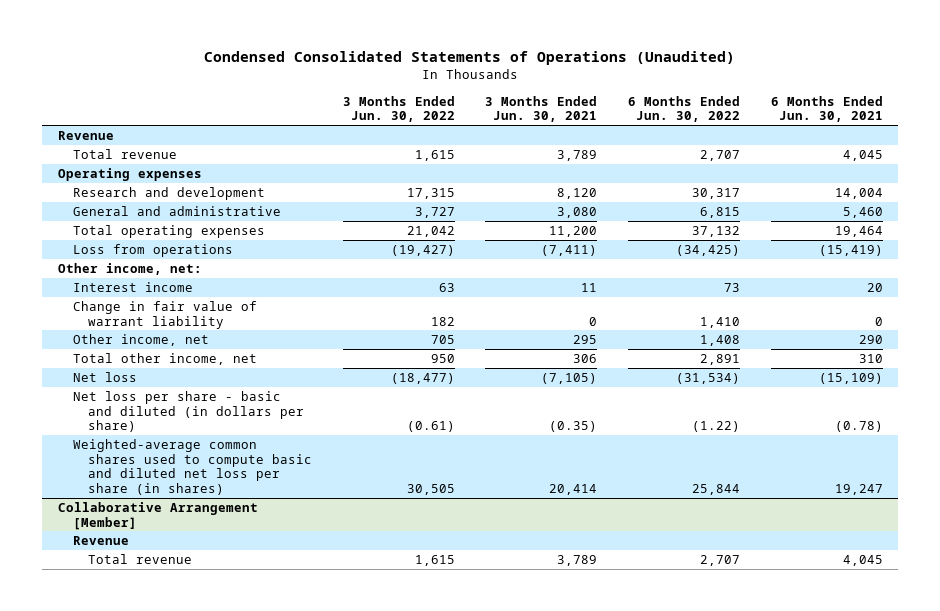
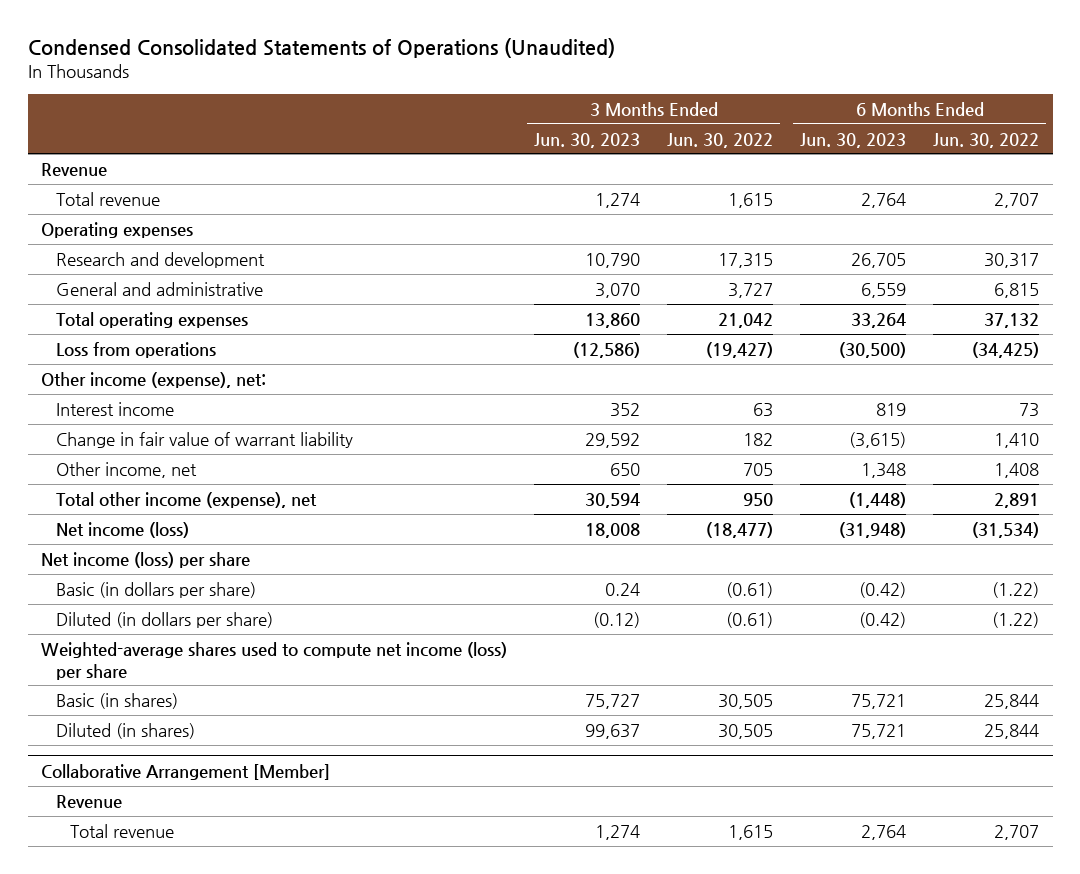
- | 3 Months Ended Jun. 30, 2022 | 3 Months Ended Jun. 30, 2021 | 6 Months Ended Jun. 30, 2022 | 6 Months Ended Jun. 30, 2021
+ | 3 Months Ended Jun. 30, 2023 | 3 Months Ended Jun. 30, 2022 | 6 Months Ended Jun. 30, 2023 | 6 Months Ended Jun. 30, 2022
- Other income, net:
+ Other income (expense), net:
- Total other income, net | 950 | 306 | 2,891 | 310
- Net loss | (18,477) | (7,105) | (31,534) | (15,109)
- Net loss per share - basic and diluted (in dollars per share) | (0.61) | (0.35) | (1.22) | (0.78)
- Weighted-average common shares used to compute basic and diluted net loss per share (in shares) | 30,505 | 20,414 | 25,844 | 19,247
+ Total other income (expense), net | 30,594 | 950 | (1,448) | 2,891
+ Net income (loss) | 18,008 | (18,477) | (31,948) | (31,534)
+ Net income (loss) per share
+ Basic (in dollars per share) | 0.24 | (0.61) | (0.42) | (1.22)
+ Diluted (in dollars per share) | (0.12) | (0.61) | (0.42) | (1.22)
+ Weighted-average shares used to compute net income (loss) per share
+ Basic (in shares) | 75,727 | 30,505 | 75,721 | 25,844
+ Diluted (in shares) | 99,637 | 30,505 | 75,721 | 25,844

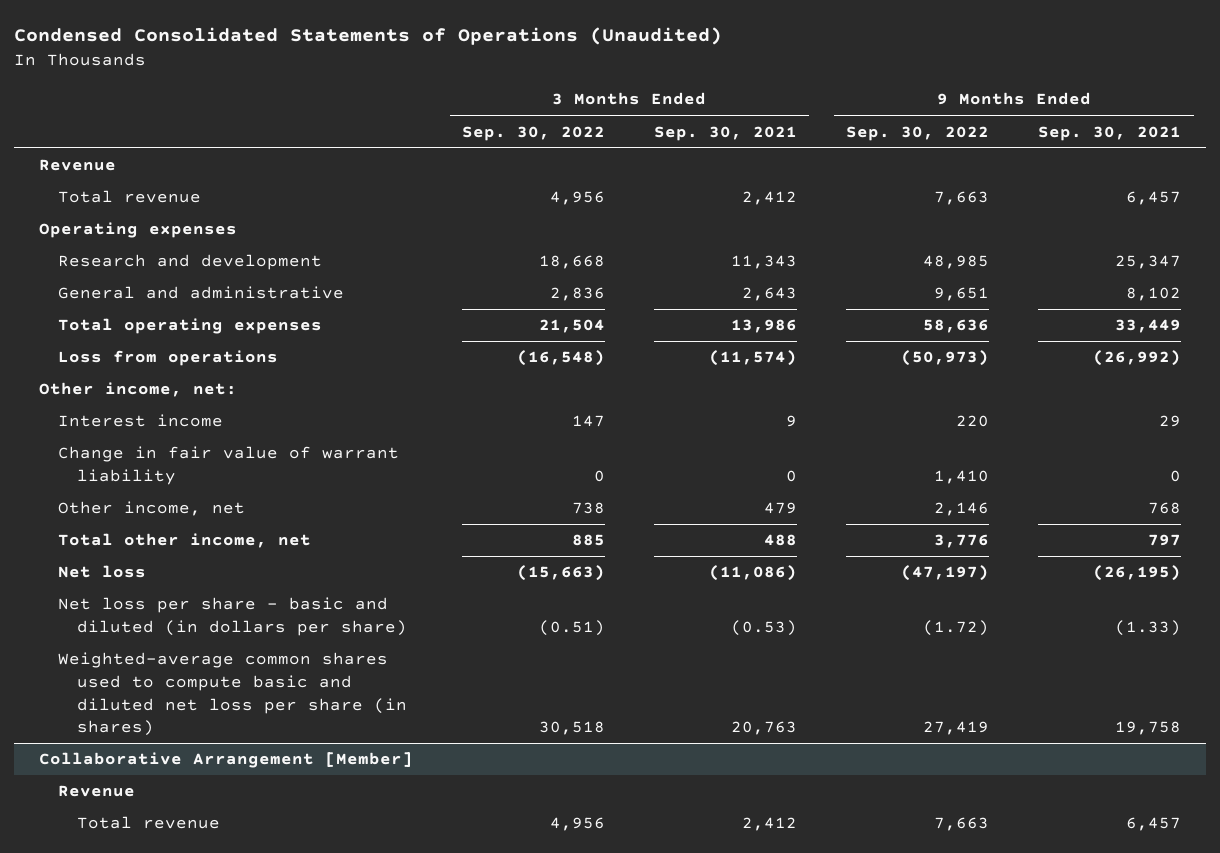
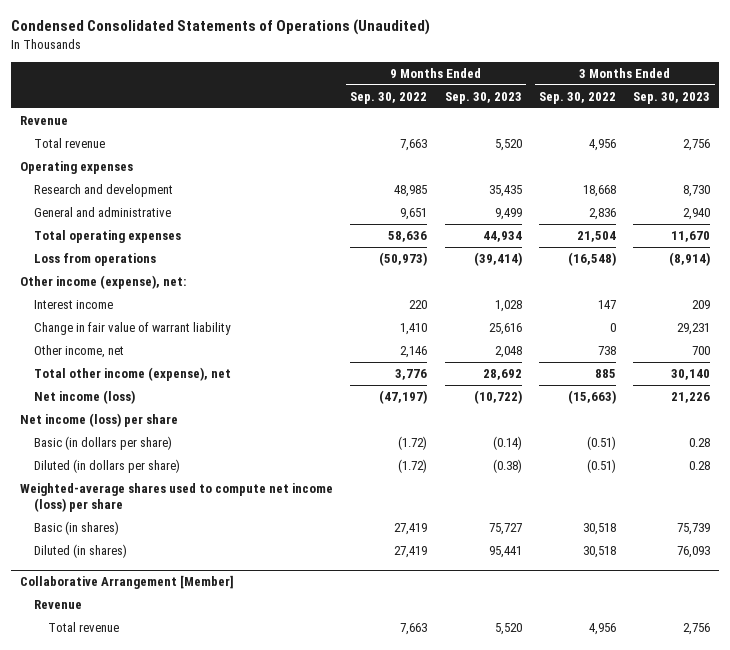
- | 3 Months Ended Sep. 30, 2022 | 3 Months Ended Sep. 30, 2021 | 9 Months Ended Sep. 30, 2022 | 9 Months Ended Sep. 30, 2021
+ | 9 Months Ended Sep. 30, 2022 | 9 Months Ended Sep. 30, 2023 | 3 Months Ended Sep. 30, 2022 | 3 Months Ended Sep. 30, 2023
- Other income, net:
+ Other income (expense), net:
- Total other income, net | 885 | 488 | 3,776 | 797
- Net loss | (15,663) | (11,086) | (47,197) | (26,195)
- Net loss per share - basic and diluted (in dollars per share) | (0.51) | (0.53) | (1.72) | (1.33)
- Weighted-average common shares used to compute basic and diluted net loss per share (in shares) | 30,518 | 20,763 | 27,419 | 19,758
+ Total other income (expense), net | 3,776 | 28,692 | 885 | 30,140
+ Net income (loss) | (47,197) | (10,722) | (15,663) | 21,226
+ Net income (loss) per share
+ Basic (in dollars per share) | (1.72) | (0.14) | (0.51) | 0.28
+ Diluted (in dollars per share) | (1.72) | (0.38) | (0.51) | 0.28
+ Weighted-average shares used to compute net income (loss) per share
+ Basic (in shares) | 27,419 | 75,727 | 30,518 | 75,739
+ Diluted (in shares) | 27,419 | 95,441 | 30,518 | 76,093

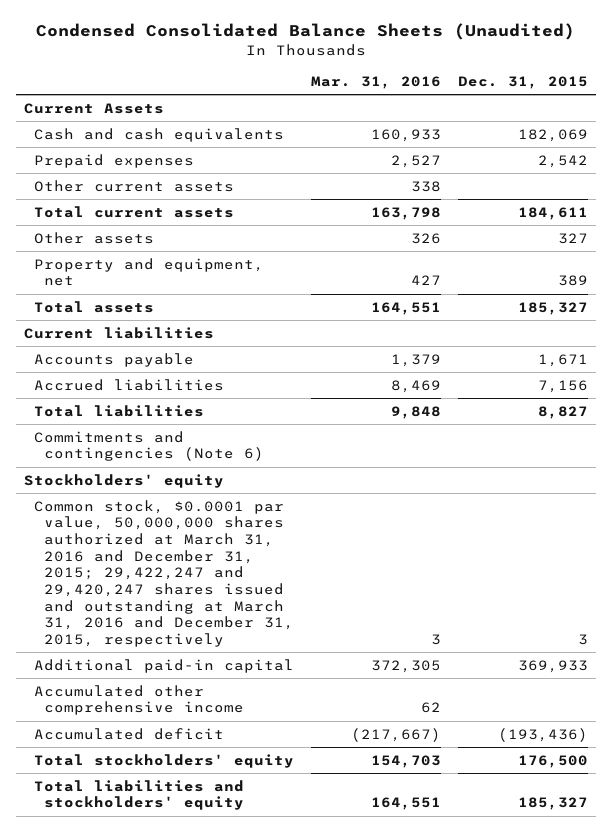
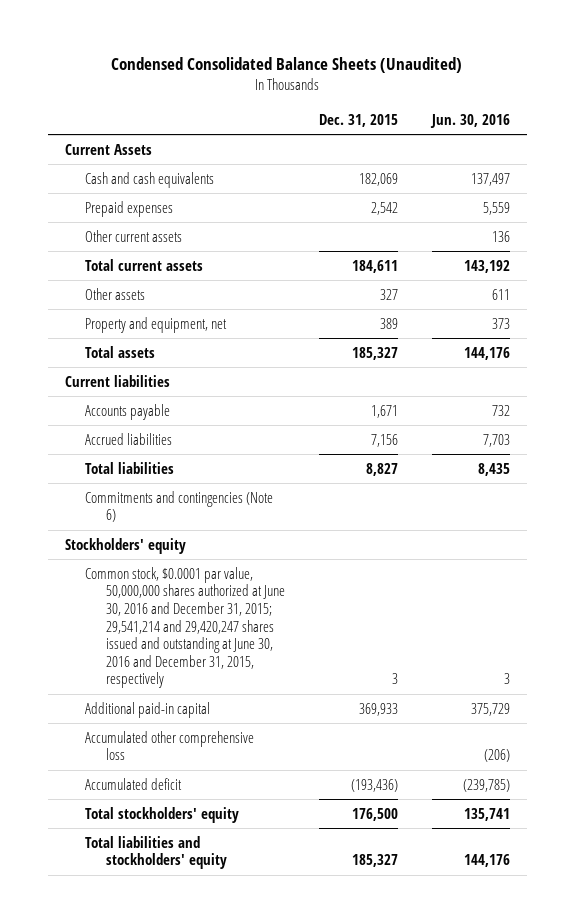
- | Mar. 31, 2016 | Dec. 31, 2015
+ | Dec. 31, 2015 | Jun. 30, 2016
- Common stock, $0.0001 par value, 50,000,000 shares authorized at March 31, 2016 and December 31, 2015; 29,422,247 and 29,420,247 shares issued and outstanding at March 31, 2016 and December 31, 2015, respectively | 3 | 3
+ Common stock, $0.0001 par value, 50,000,000 shares authorized at June 30, 2016 and December 31, 2015; 29,541,214 and 29,420,247 shares issued and outstanding at June 30, 2016 and December 31, 2015, respectively | 3 | 3
- Accumulated other comprehensive income | 62 |
+ Accumulated other comprehensive loss | | (206)

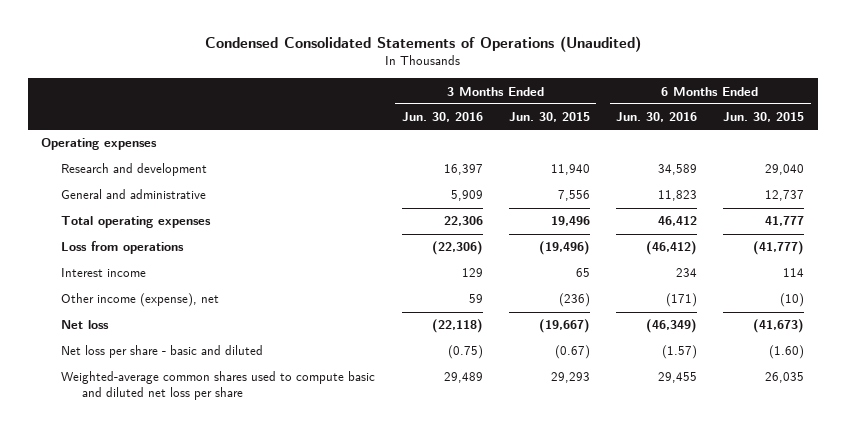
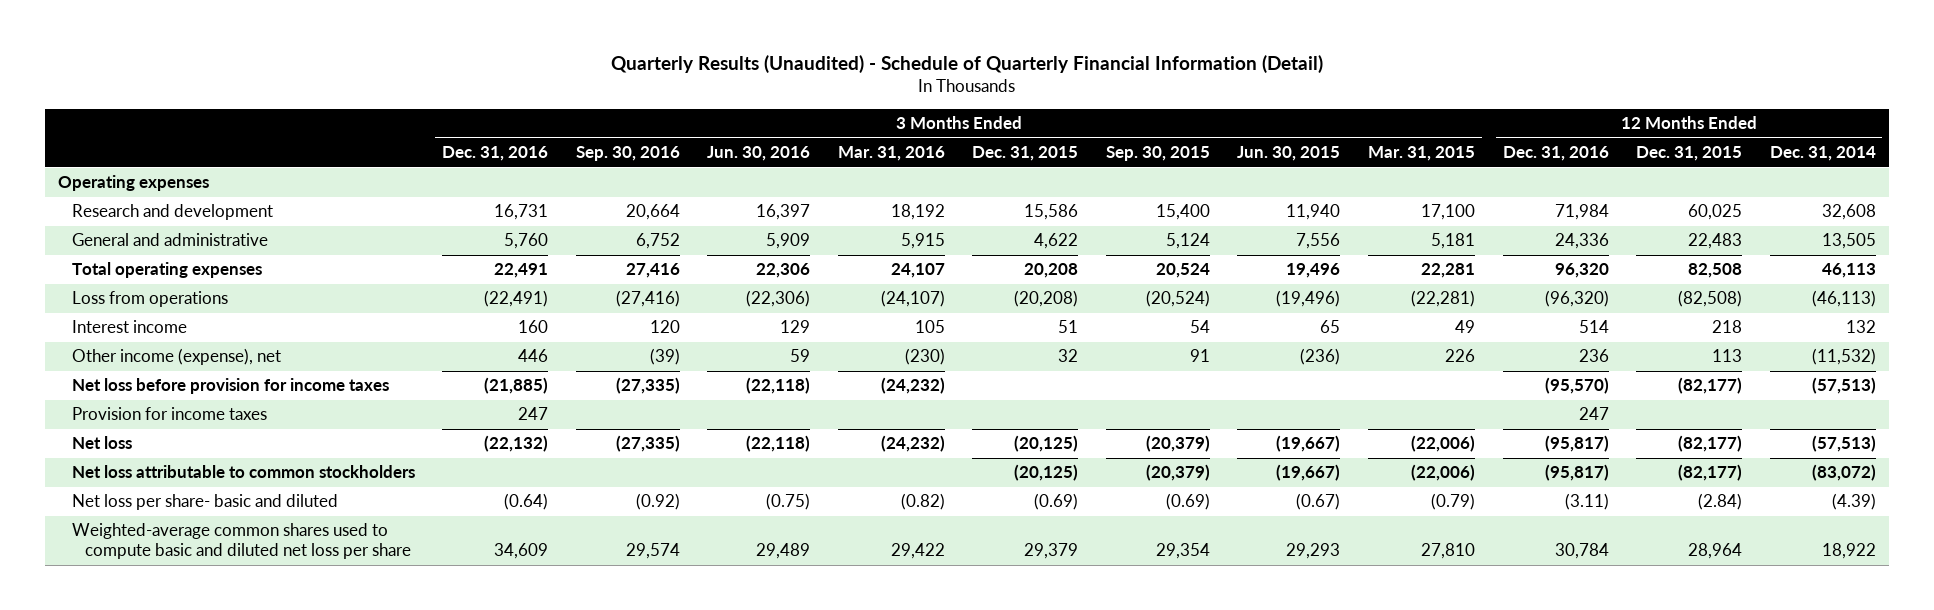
- Condensed Consolidated Statements of Operations (Unaudited)
+ Quarterly Results (Unaudited) - Schedule of Quarterly Financial Information (Detail)
- | 3 Months Ended Jun. 30, 2016 | 3 Months Ended Jun. 30, 2015 | 6 Months Ended Jun. 30, 2016 | 6 Months Ended Jun. 30, 2015
+ | 3 Months Ended Dec. 31, 2016 | 3 Months Ended Sep. 30, 2016 | 3 Months Ended Jun. 30, 2016 | 3 Months Ended Mar. 31, 2016 | 3 Months Ended Dec. 31, 2015 | 3 Months Ended Sep. 30, 2015 | 3 Months Ended Jun. 30, 2015 | 3 Months Ended Mar. 31, 2015 | 12 Months Ended Dec. 31, 2016 | 12 Months Ended Dec. 31, 2015 | 12 Months Ended Dec. 31, 2014
+ Net loss before provision for income taxes | (21,885) | (27,335) | (22,118) | (24,232) | | | | | (95,570) | (82,177) | (57,513)
+ Provision for income taxes | 247 | | | | | | | | 247 | |
- Net loss per share - basic and diluted | (0.75) | (0.67) | (1.57) | (1.60)
+ Net loss attributable to common stockholders | | | | | (20,125) | (20,379) | (19,667) | (22,006) | (95,817) | (82,177) | (83,072)
+ Net loss per share- basic and diluted | (0.64) | (0.92) | (0.75) | (0.82) | (0.69) | (0.69) | (0.67) | (0.79) | (3.11) | (2.84) | (4.39)

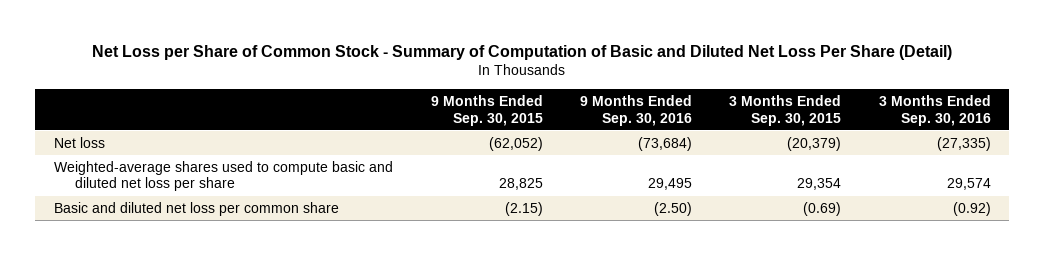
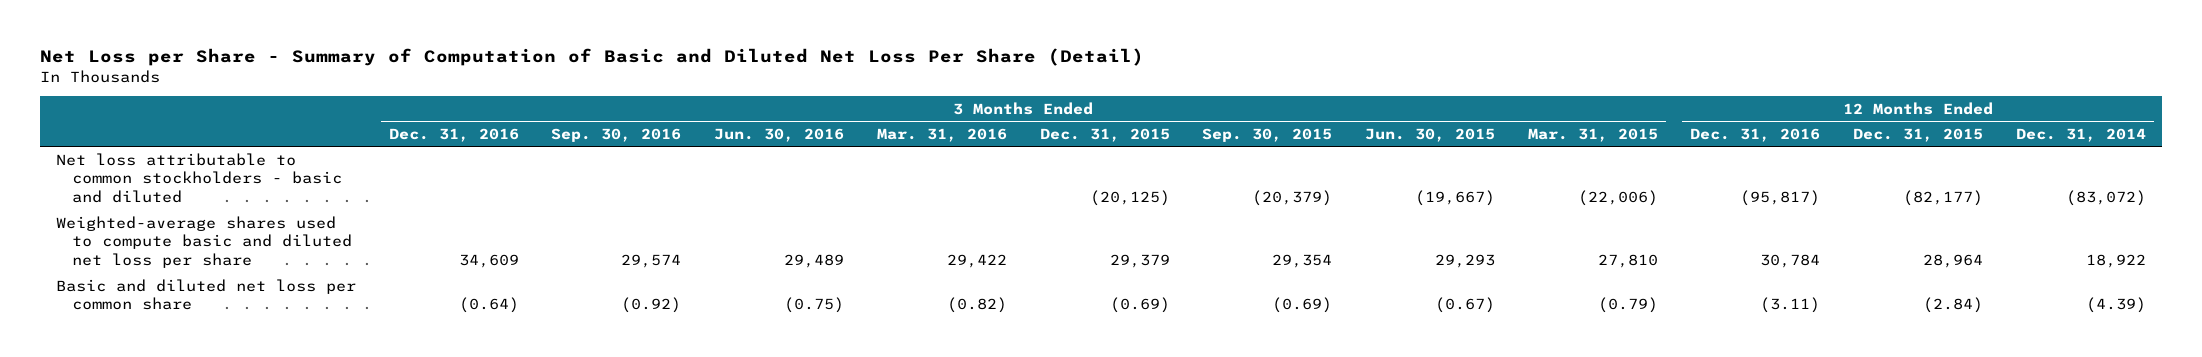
- Net Loss per Share of Common Stock - Summary of Computation of Basic and Diluted Net Loss Per Share (Detail)
+ Net Loss per Share - Summary of Computation of Basic and Diluted Net Loss Per Share (Detail)
- | 9 Months Ended Sep. 30, 2015 | 9 Months Ended Sep. 30, 2016 | 3 Months Ended Sep. 30, 2015 | 3 Months Ended Sep. 30, 2016
+ | 3 Months Ended Dec. 31, 2016 | 3 Months Ended Sep. 30, 2016 | 3 Months Ended Jun. 30, 2016 | 3 Months Ended Mar. 31, 2016 | 3 Months Ended Dec. 31, 2015 | 3 Months Ended Sep. 30, 2015 | 3 Months Ended Jun. 30, 2015 | 3 Months Ended Mar. 31, 2015 | 12 Months Ended Dec. 31, 2016 | 12 Months Ended Dec. 31, 2015 | 12 Months Ended Dec. 31, 2014
- Net loss | (62,052) | (73,684) | (20,379) | (27,335)
+ Net loss attributable to common stockholders - basic and diluted | | | | | (20,125) | (20,379) | (19,667) | (22,006) | (95,817) | (82,177) | (83,072)

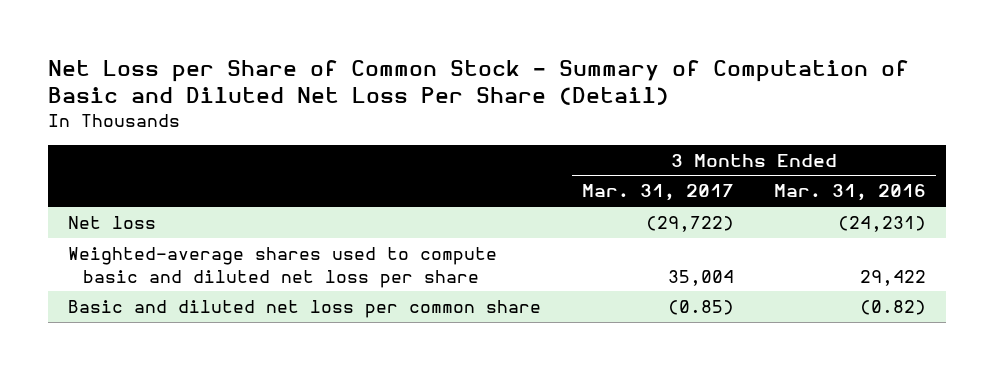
- Net Loss per Share - Summary of Computation of Basic and Diluted Net Loss Per Share (Detail)
+ Net Loss per Share of Common Stock - Summary of Computation of Basic and Diluted Net Loss Per Share (Detail)
- | 3 Months Ended Dec. 31, 2016 | 3 Months Ended Sep. 30, 2016 | 3 Months Ended Jun. 30, 2016 | 3 Months Ended Mar. 31, 2016 | 3 Months Ended Dec. 31, 2015 | 3 Months Ended Sep. 30, 2015 | 3 Months Ended Jun. 30, 2015 | 3 Months Ended Mar. 31, 2015 | 12 Months Ended Dec. 31, 2016 | 12 Months Ended Dec. 31, 2015 | 12 Months Ended Dec. 31, 2014
+ | 3 Months Ended Mar. 31, 2017 | 3 Months Ended Mar. 31, 2016
- Net loss attributable to common stockholders - basic and diluted | | | | | (20,125) | (20,379) | (19,667) | (22,006) | (95,817) | (82,177) | (83,072)
+ Net loss | (29,722) | (24,231)

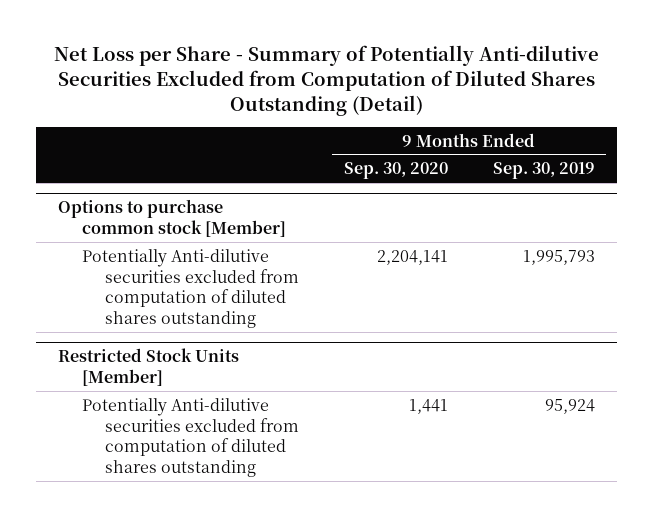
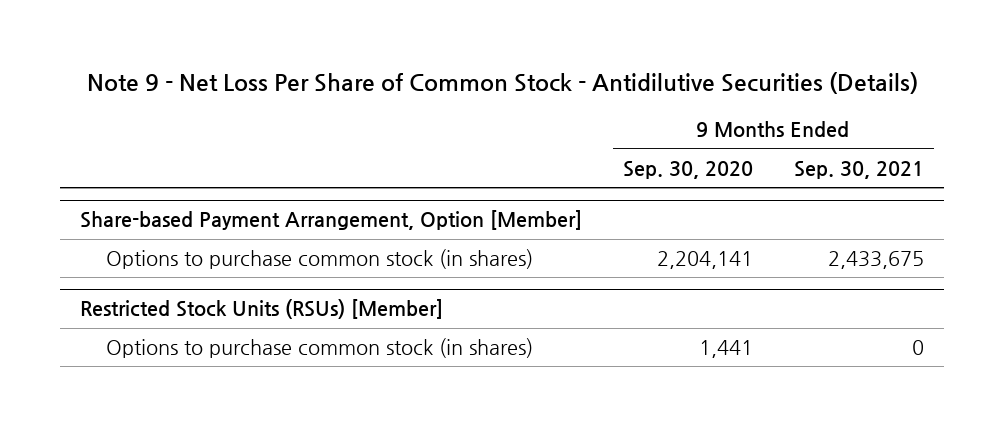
- Net Loss per Share - Summary of Potentially Anti-dilutive Securities Excluded from Computation of Diluted Shares Outstanding (Detail)
+ Note 9 - Net Loss Per Share of Common Stock - Antidilutive Securities (Details)
- | 9 Months Ended Sep. 30, 2020 | 9 Months Ended Sep. 30, 2019
+ | 9 Months Ended Sep. 30, 2020 | 9 Months Ended Sep. 30, 2021
- Options to purchase common stock [Member]
- Potentially Anti-dilutive securities excluded from computation of diluted shares outstanding | 2,204,141 | 1,995,793
- Restricted Stock Units [Member]
- Potentially Anti-dilutive securities excluded from computation of diluted shares outstanding | 1,441 | 95,924
+ Share-based Payment Arrangement, Option [Member]
+ Options to purchase common stock (in shares) | 2,204,141 | 2,433,675
+ Restricted Stock Units (RSUs) [Member]
+ Options to purchase common stock (in shares) | 1,441 | 0

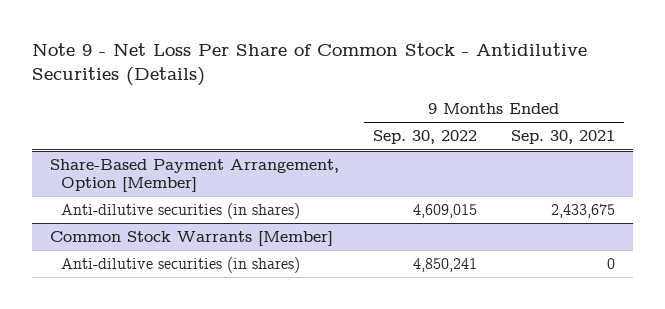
- | 9 Months Ended Sep. 30, 2020 | 9 Months Ended Sep. 30, 2021
+ | 9 Months Ended Sep. 30, 2022 | 9 Months Ended Sep. 30, 2021
- Share-based Payment Arrangement, Option [Member]
- Options to purchase common stock (in shares) | 2,204,141 | 2,433,675
- Restricted Stock Units (RSUs) [Member]
- Options to purchase common stock (in shares) | 1,441 | 0
+ Share-Based Payment Arrangement, Option [Member]
+ Anti-dilutive securities (in shares) | 4,609,015 | 2,433,675
+ Common Stock Warrants [Member]
+ Anti-dilutive securities (in shares) | 4,850,241 | 0

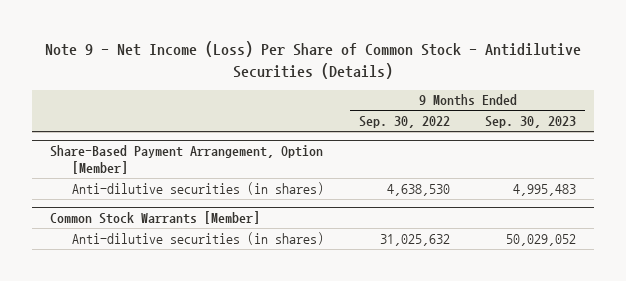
- Note 9 - Net Loss Per Share of Common Stock - Antidilutive Securities (Details)
+ Note 9 - Net Income (Loss) Per Share of Common Stock - Antidilutive Securities (Details)
- | 9 Months Ended Sep. 30, 2022 | 9 Months Ended Sep. 30, 2021
+ | 9 Months Ended Sep. 30, 2022 | 9 Months Ended Sep. 30, 2023
@ Share-Based Payment Arrangement, Option [Member]
- Anti-dilutive securities (in shares) | 4,609,015 | 2,433,675
+ Anti-dilutive securities (in shares) | 4,638,530 | 4,995,483
@ Common Stock Warrants [Member]
- Anti-dilutive securities (in shares) | 4,850,241 | 0
+ Anti-dilutive securities (in shares) | 31,025,632 | 50,029,052

